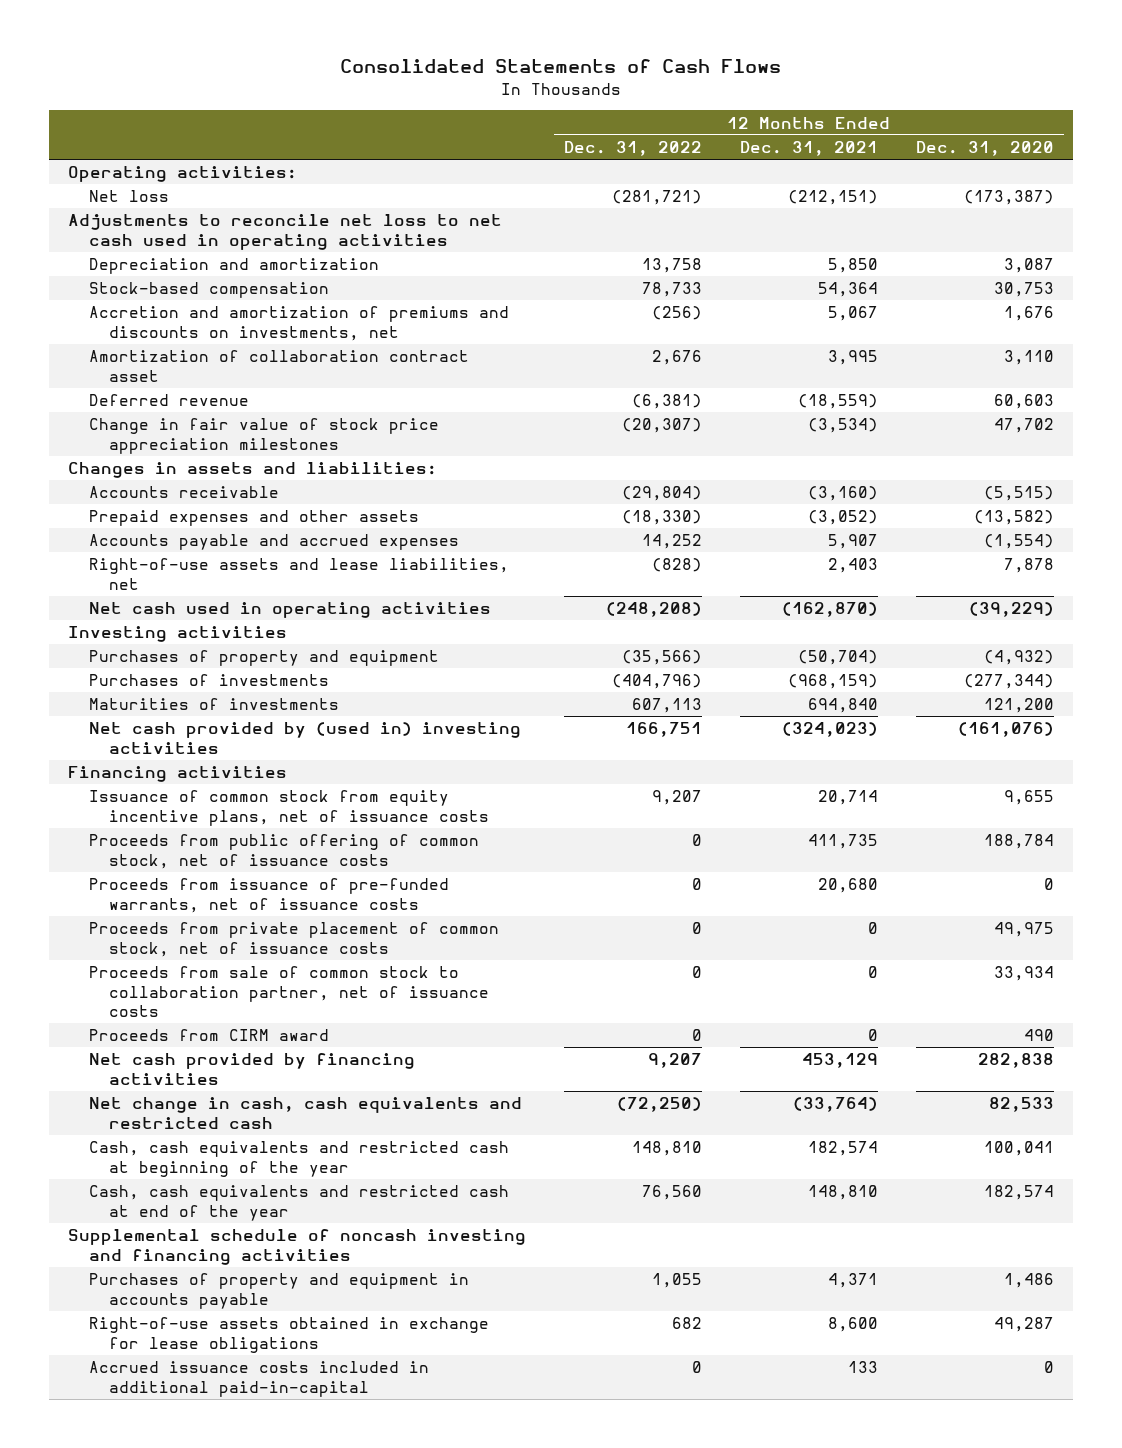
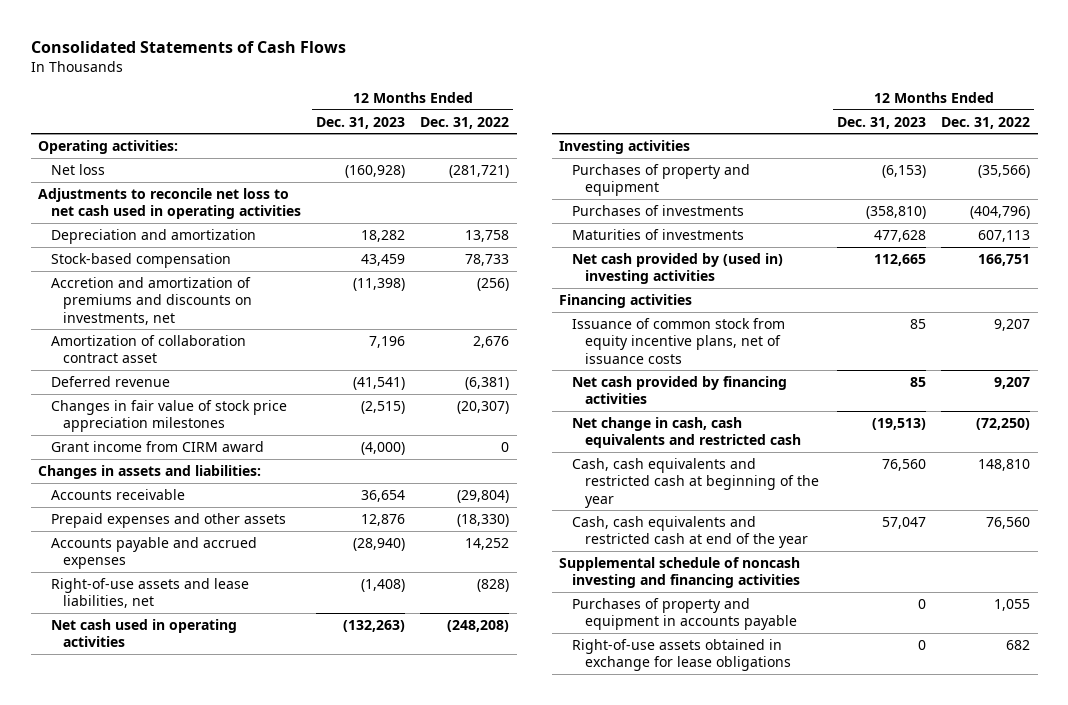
- | 12 Months Ended Dec. 31, 2022 | 12 Months Ended Dec. 31, 2021 | 12 Months Ended Dec. 31, 2020
+ | 12 Months Ended Dec. 31, 2023 | 12 Months Ended Dec. 31, 2022
- Change in fair value of stock price appreciation milestones | (20,307) | (3,534) | 47,702
+ Changes in fair value of stock price appreciation milestones | (2,515) | (20,307)
+ Grant income from CIRM award | (4,000) | 0
- Proceeds from public offering of common stock, net of issuance costs | 0 | 411,735 | 188,784
- Proceeds from issuance of pre-funded warrants, net of issuance costs | 0 | 20,680 | 0
- Proceeds from private placement of common stock, net of issuance costs | 0 | 0 | 49,975
- Proceeds from sale of common stock to collaboration partner, net of issuance costs | 0 | 0 | 33,934
- Proceeds from CIRM award | 0 | 0 | 490
- Accrued issuance costs included in additional paid-in-capital | 0 | 133 | 0

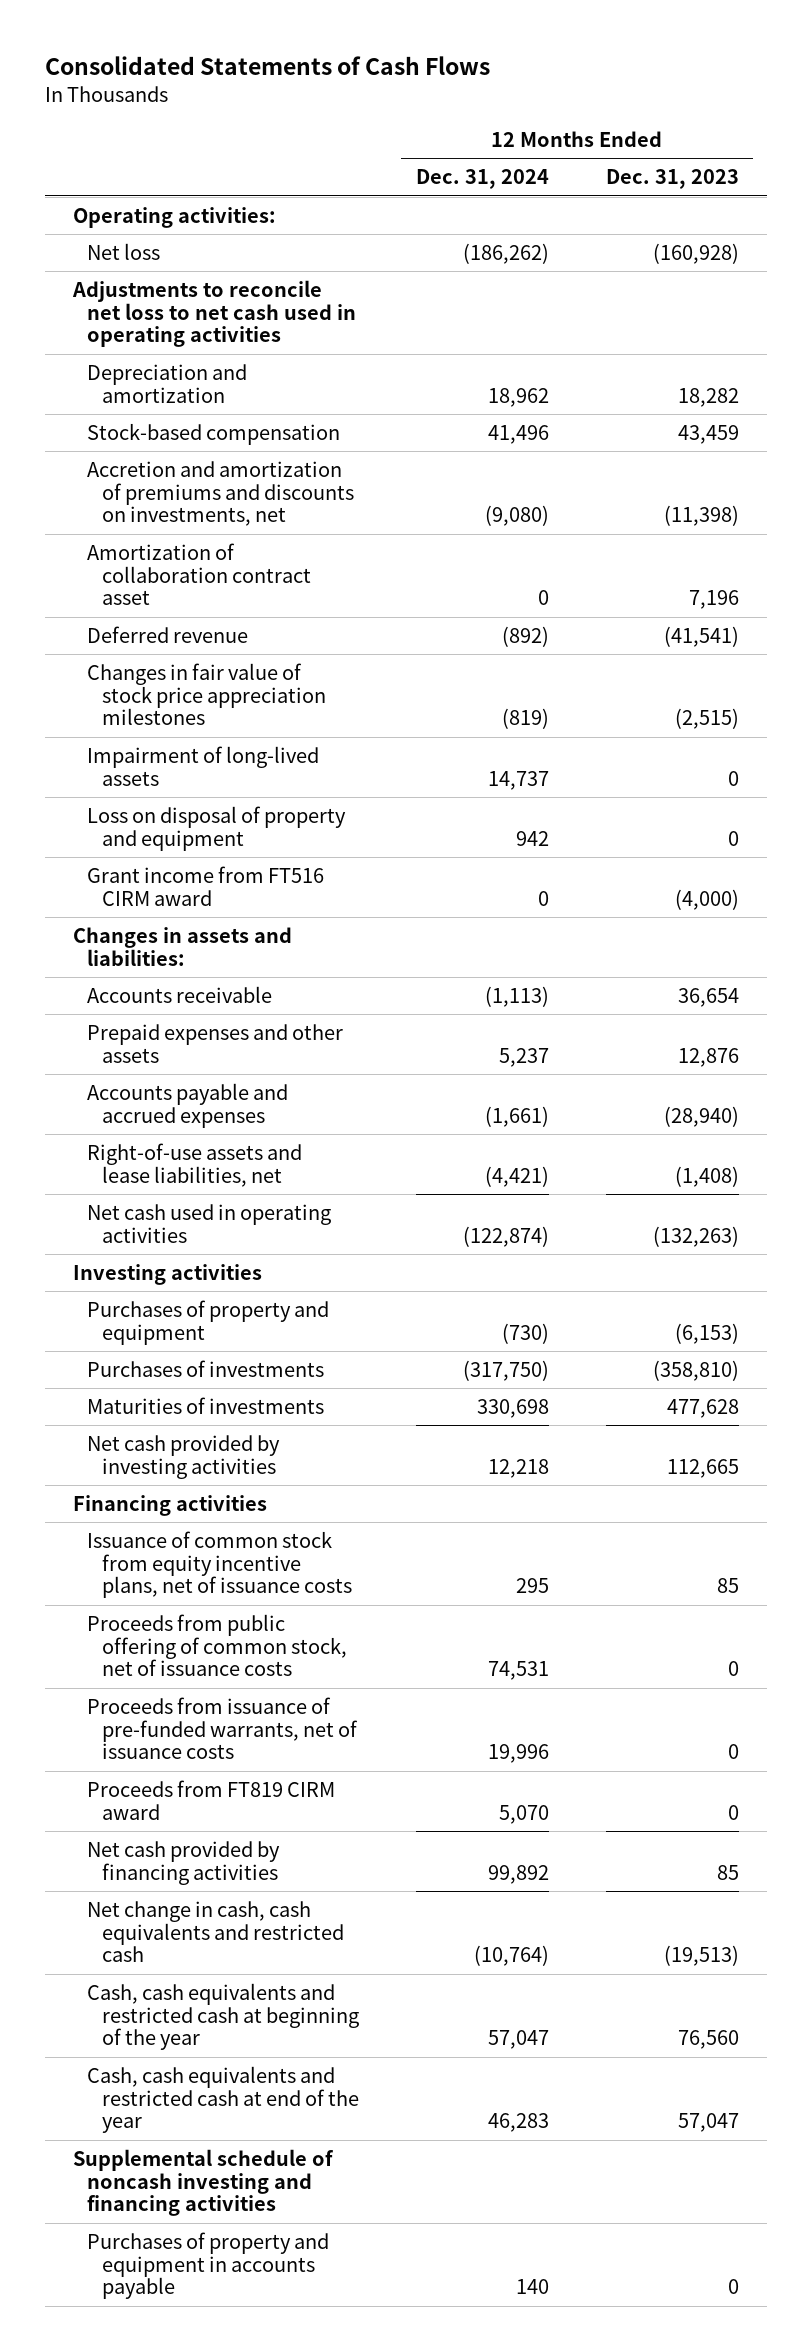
- | 12 Months Ended Dec. 31, 2023 | 12 Months Ended Dec. 31, 2022
+ | 12 Months Ended Dec. 31, 2024 | 12 Months Ended Dec. 31, 2023
- Grant income from CIRM award | (4,000) | 0
+ Impairment of long-lived assets | 14,737 | 0
+ Loss on disposal of property and equipment | 942 | 0
+ Grant income from FT516 CIRM award | 0 | (4,000)
- Net cash provided by (used in) investing activities | 112,665 | 166,751
+ Net cash provided by investing activities | 12,218 | 112,665
+ Proceeds from public offering of common stock, net of issuance costs | 74,531 | 0
+ Proceeds from issuance of pre-funded warrants, net of issuance costs | 19,996 | 0
+ Proceeds from FT819 CIRM award | 5,070 | 0
- Right-of-use assets obtained in exchange for lease obligations | 0 | 682

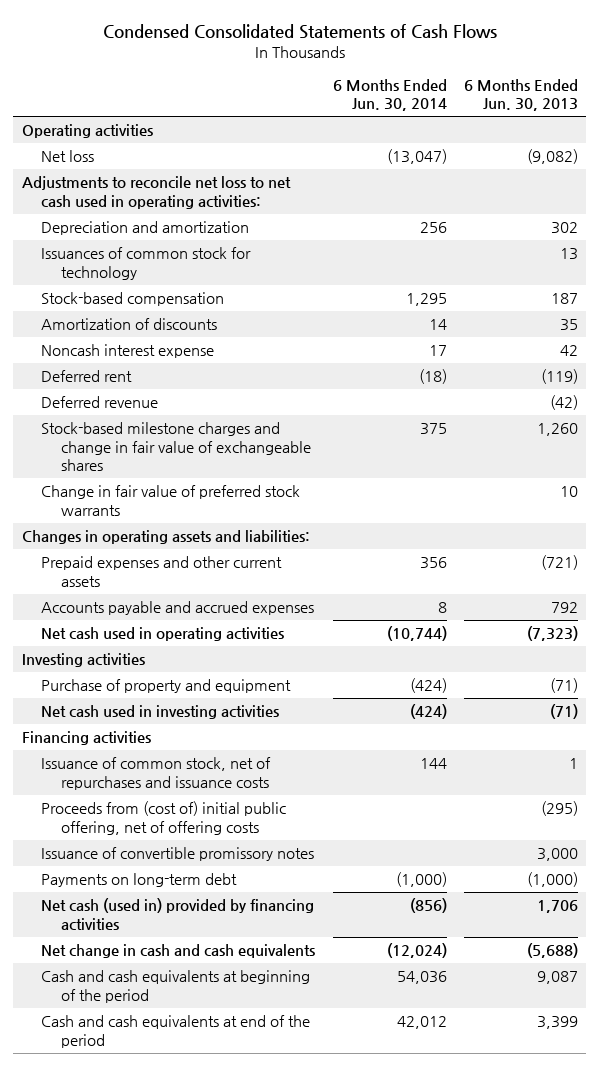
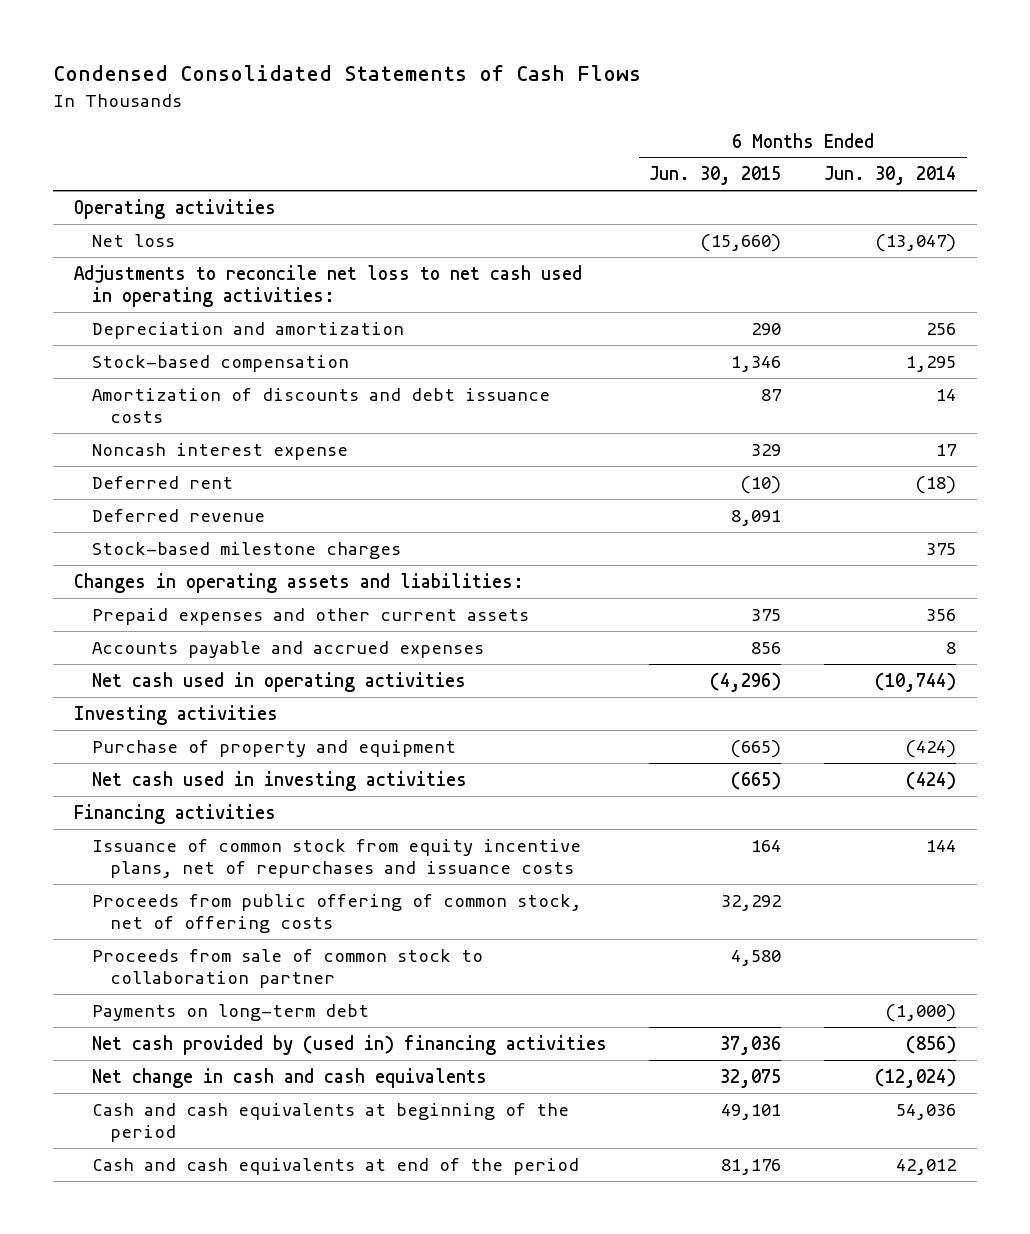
- | 6 Months Ended Jun. 30, 2014 | 6 Months Ended Jun. 30, 2013
+ | 6 Months Ended Jun. 30, 2015 | 6 Months Ended Jun. 30, 2014
- Issuances of common stock for technology | | 13
- Amortization of discounts | 14 | 35
+ Amortization of discounts and debt issuance costs | 87 | 14
- Stock-based milestone charges and change in fair value of exchangeable shares | 375 | 1,260
- Change in fair value of preferred stock warrants | | 10
+ Stock-based milestone charges | | 375
- Issuance of common stock, net of repurchases and issuance costs | 144 | 1
- Proceeds from (cost of) initial public offering, net of offering costs | | (295)
- Issuance of convertible promissory notes | | 3,000
+ Issuance of common stock from equity incentive plans, net of repurchases and issuance costs | 164 | 144
+ Proceeds from public offering of common stock, net of offering costs | 32,292 |
+ Proceeds from sale of common stock to collaboration partner | 4,580 |
- Net cash (used in) provided by financing activities | (856) | 1,706
+ Net cash provided by (used in) financing activities | 37,036 | (856)

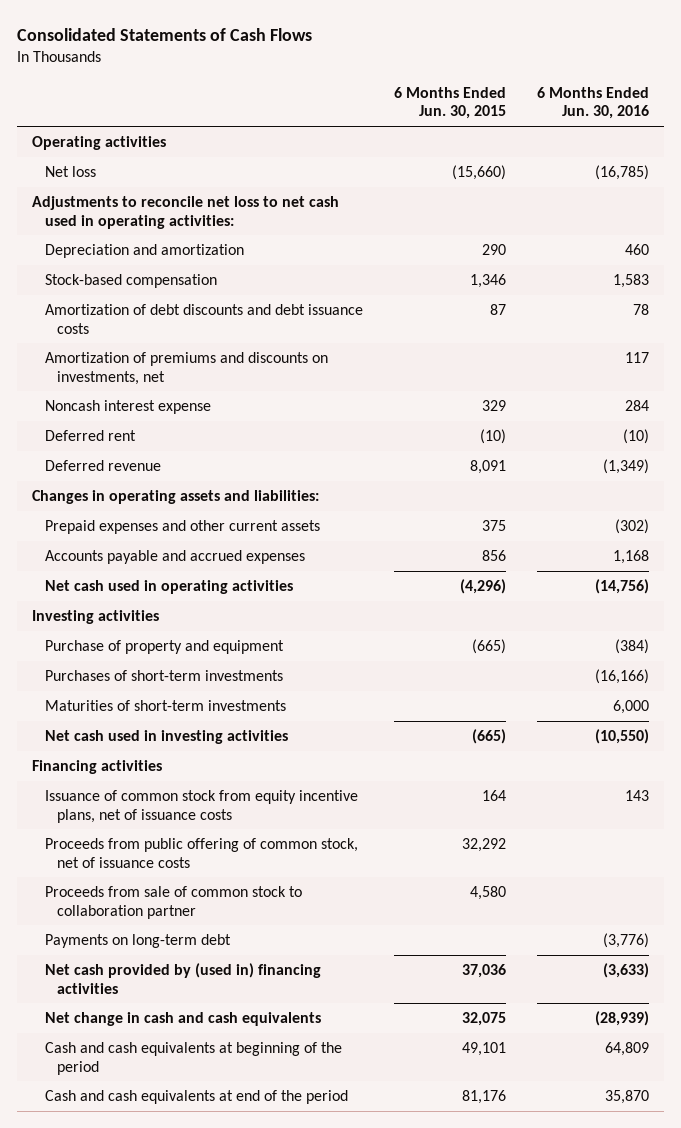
- Condensed Consolidated Statements of Cash Flows
+ Consolidated Statements of Cash Flows
- | 6 Months Ended Jun. 30, 2015 | 6 Months Ended Jun. 30, 2014
+ | 6 Months Ended Jun. 30, 2015 | 6 Months Ended Jun. 30, 2016
- Amortization of discounts and debt issuance costs | 87 | 14
+ Amortization of debt discounts and debt issuance costs | 87 | 78
+ Amortization of premiums and discounts on investments, net | | 117
- Stock-based milestone charges | | 375
+ Purchases of short-term investments | | (16,166)
+ Maturities of short-term investments | | 6,000
- Issuance of common stock from equity incentive plans, net of repurchases and issuance costs | 164 | 144
- Proceeds from public offering of common stock, net of offering costs | 32,292 |
+ Issuance of common stock from equity incentive plans, net of issuance costs | 164 | 143
+ Proceeds from public offering of common stock, net of issuance costs | 32,292 |

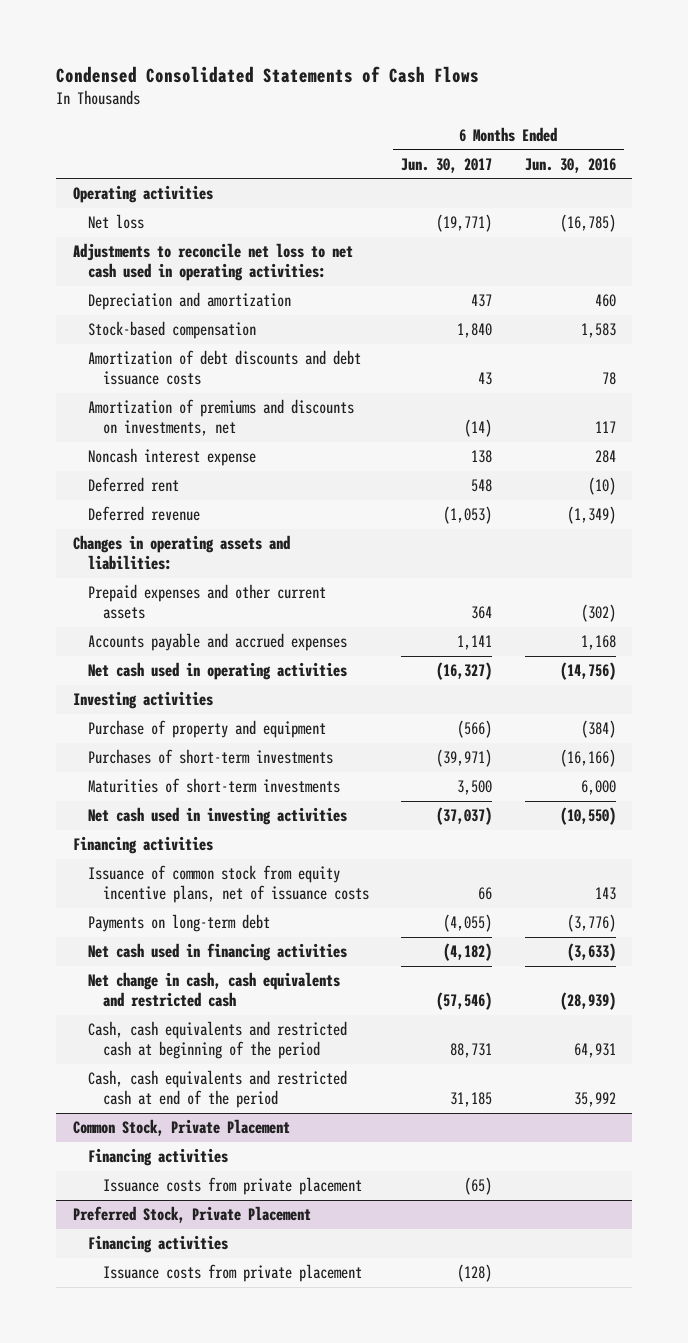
- Consolidated Statements of Cash Flows
+ Condensed Consolidated Statements of Cash Flows
- | 6 Months Ended Jun. 30, 2015 | 6 Months Ended Jun. 30, 2016
+ | 6 Months Ended Jun. 30, 2017 | 6 Months Ended Jun. 30, 2016
- Proceeds from public offering of common stock, net of issuance costs | 32,292 |
- Proceeds from sale of common stock to collaboration partner | 4,580 |
- Net cash provided by (used in) financing activities | 37,036 | (3,633)
- Net change in cash and cash equivalents | 32,075 | (28,939)
- Cash and cash equivalents at beginning of the period | 49,101 | 64,809
- Cash and cash equivalents at end of the period | 81,176 | 35,870
+ Net cash used in financing activities | (4,182) | (3,633)
+ Net change in cash, cash equivalents and restricted cash | (57,546) | (28,939)
+ Cash, cash equivalents and restricted cash at beginning of the period | 88,731 | 64,931
+ Cash, cash equivalents and restricted cash at end of the period | 31,185 | 35,992
+ Common Stock, Private Placement
+ Financing activities
+ Issuance costs from private placement | (65) |
+ Preferred Stock, Private Placement
+ Financing activities
+ Issuance costs from private placement | (128) |

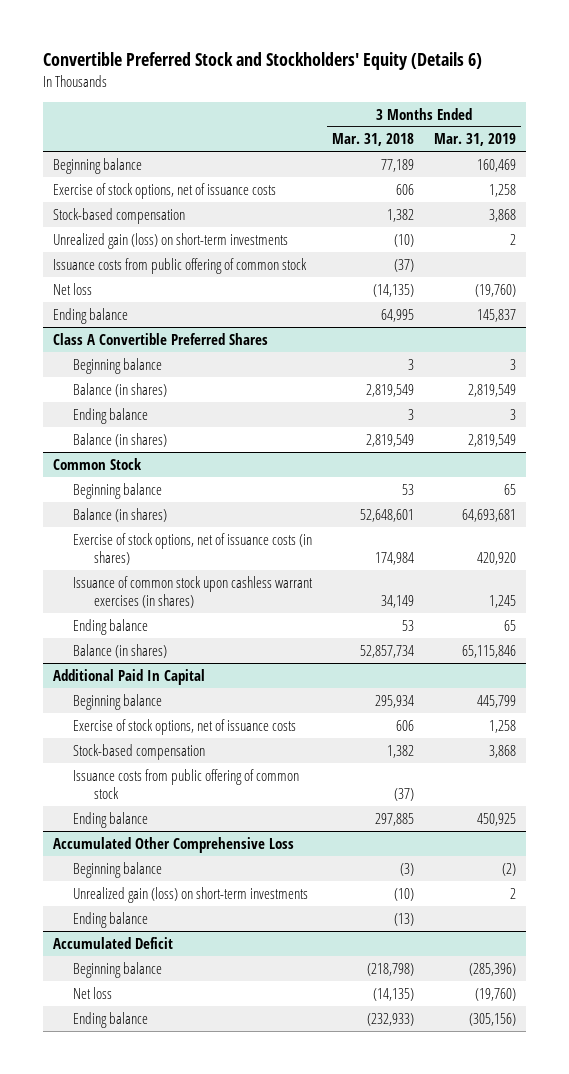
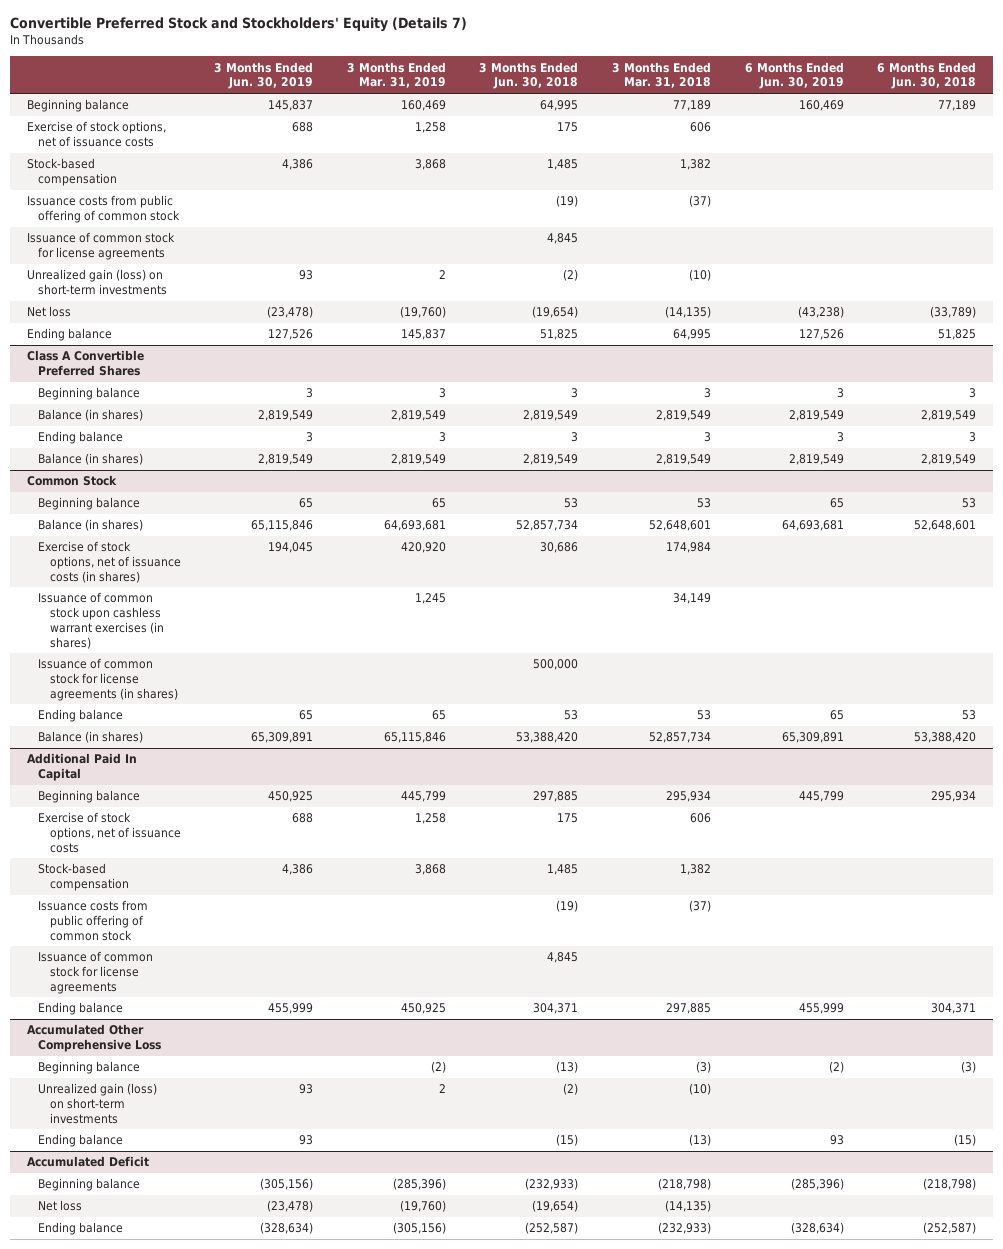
- Convertible Preferred Stock and Stockholders' Equity (Details 6)
+ Convertible Preferred Stock and Stockholders' Equity (Details 7)
- | 3 Months Ended Mar. 31, 2018 | 3 Months Ended Mar. 31, 2019
+ | 3 Months Ended Jun. 30, 2019 | 3 Months Ended Mar. 31, 2019 | 3 Months Ended Jun. 30, 2018 | 3 Months Ended Mar. 31, 2018 | 6 Months Ended Jun. 30, 2019 | 6 Months Ended Jun. 30, 2018
+ Issuance of common stock for license agreements | | | 4,845 | | |
moved down: Unrealized gain (loss) on short-term investments | 93 | 2 | (2) | (10) | |
@ Common Stock
+ Issuance of common stock for license agreements (in shares) | | | 500,000 | | |
@ Additional Paid In Capital
+ Issuance of common stock for license agreements | | | 4,845 | | |

